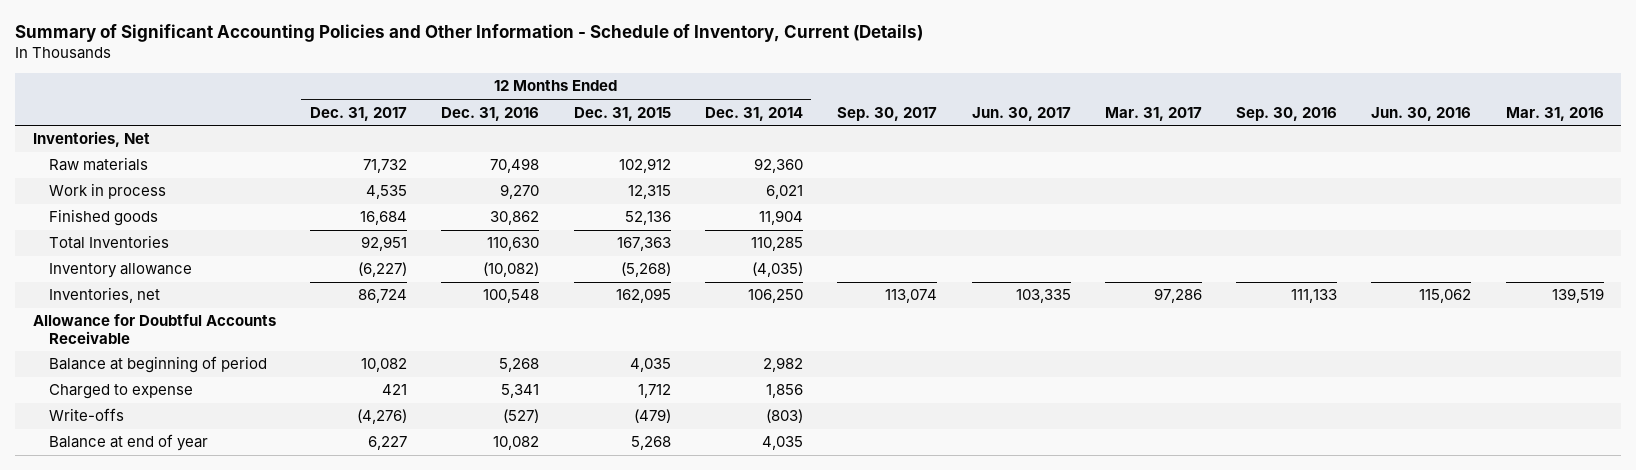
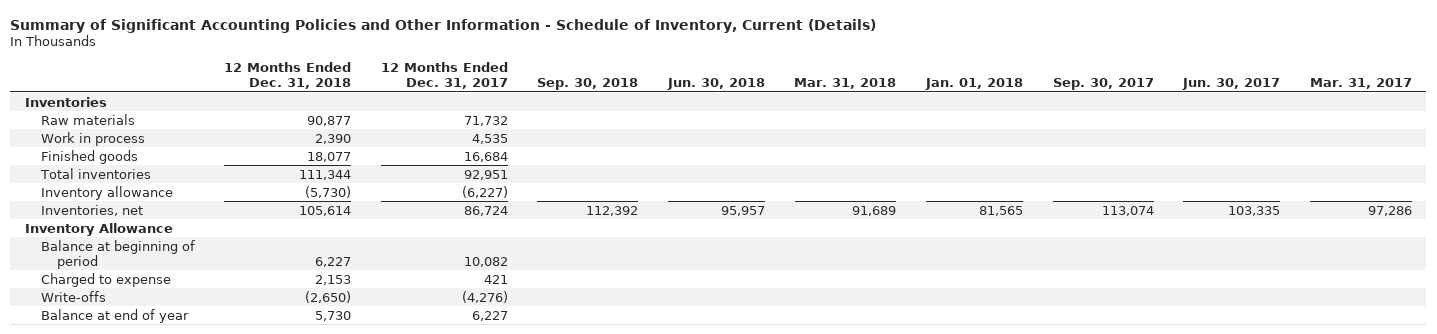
- | 12 Months Ended Dec. 31, 2017 | 12 Months Ended Dec. 31, 2016 | 12 Months Ended Dec. 31, 2015 | 12 Months Ended Dec. 31, 2014 | Sep. 30, 2017 | Jun. 30, 2017 | Mar. 31, 2017 | Sep. 30, 2016 | Jun. 30, 2016 | Mar. 31, 2016
+ | 12 Months Ended Dec. 31, 2018 | 12 Months Ended Dec. 31, 2017 | Sep. 30, 2018 | Jun. 30, 2018 | Mar. 31, 2018 | Jan. 01, 2018 | Sep. 30, 2017 | Jun. 30, 2017 | Mar. 31, 2017
- Inventories, Net
+ Inventories
- Total Inventories | 92,951 | 110,630 | 167,363 | 110,285 | | | | | |
+ Total inventories | 111,344 | 92,951 | | | | | | |
- Allowance for Doubtful Accounts Receivable
+ Inventory Allowance

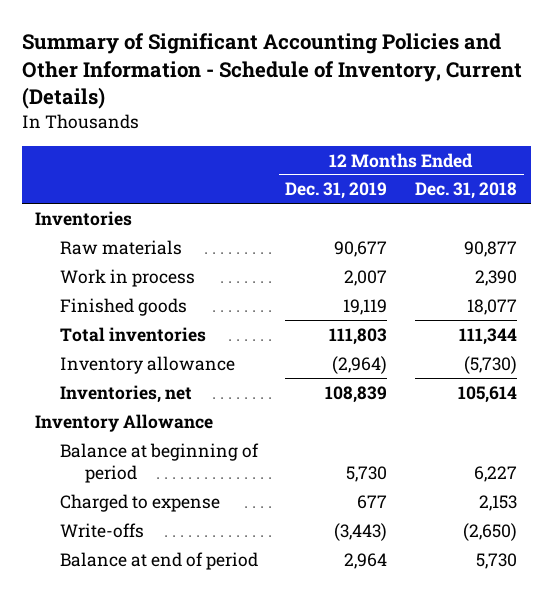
- | 12 Months Ended Dec. 31, 2018 | 12 Months Ended Dec. 31, 2017 | Sep. 30, 2018 | Jun. 30, 2018 | Mar. 31, 2018 | Jan. 01, 2018 | Sep. 30, 2017 | Jun. 30, 2017 | Mar. 31, 2017
+ | 12 Months Ended Dec. 31, 2019 | 12 Months Ended Dec. 31, 2018
- Balance at end of year | 5,730 | 6,227 | | | | | | |
+ Balance at end of period | 2,964 | 5,730

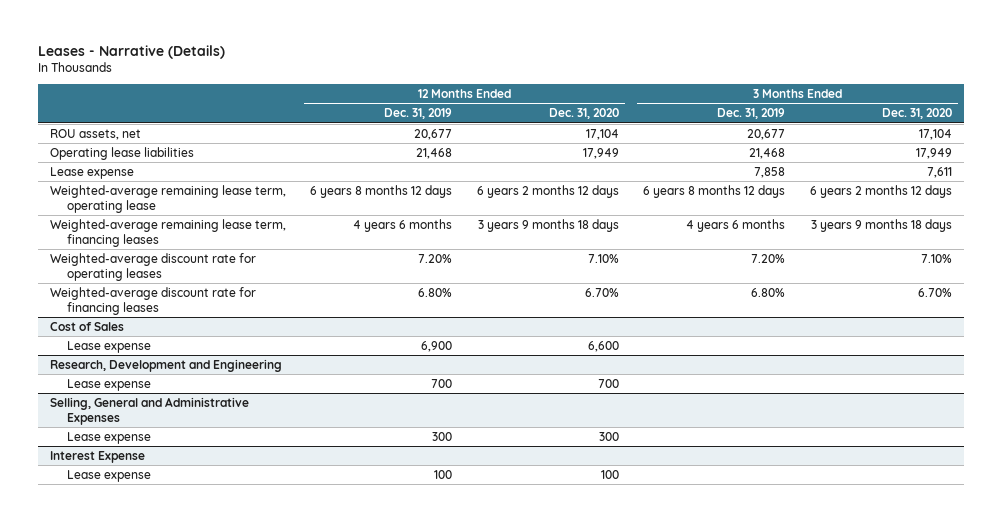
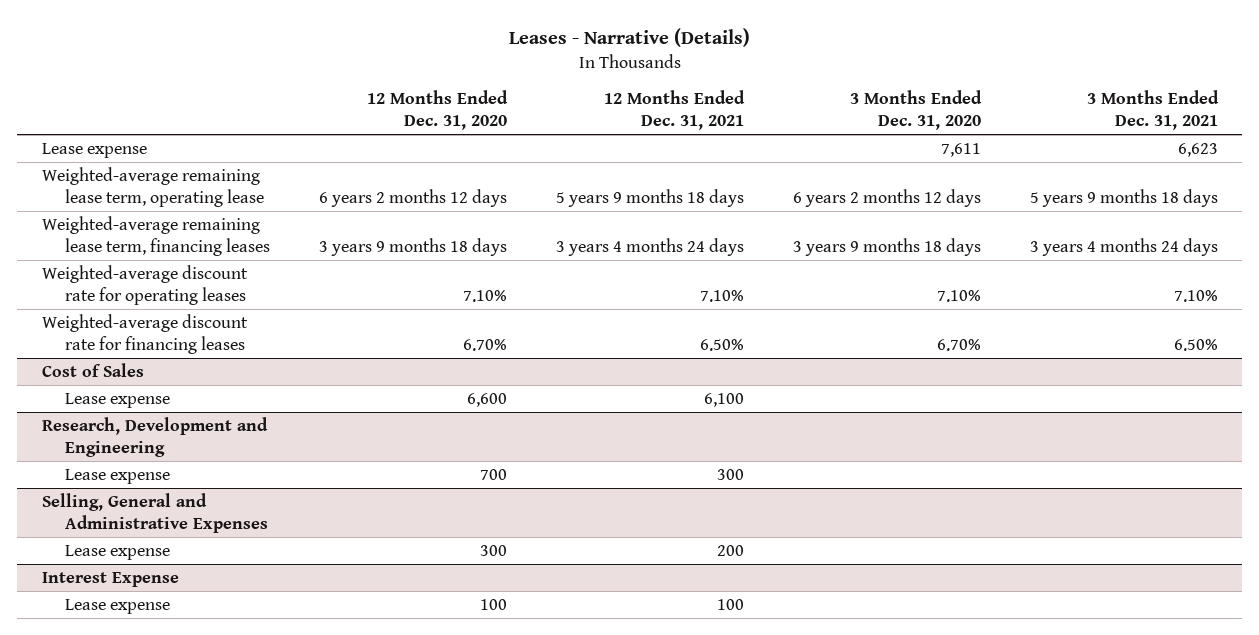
- | 12 Months Ended Dec. 31, 2019 | 12 Months Ended Dec. 31, 2020 | 3 Months Ended Dec. 31, 2019 | 3 Months Ended Dec. 31, 2020
+ | 12 Months Ended Dec. 31, 2020 | 12 Months Ended Dec. 31, 2021 | 3 Months Ended Dec. 31, 2020 | 3 Months Ended Dec. 31, 2021
- ROU assets, net | 20,677 | 17,104 | 20,677 | 17,104
- Operating lease liabilities | 21,468 | 17,949 | 21,468 | 17,949

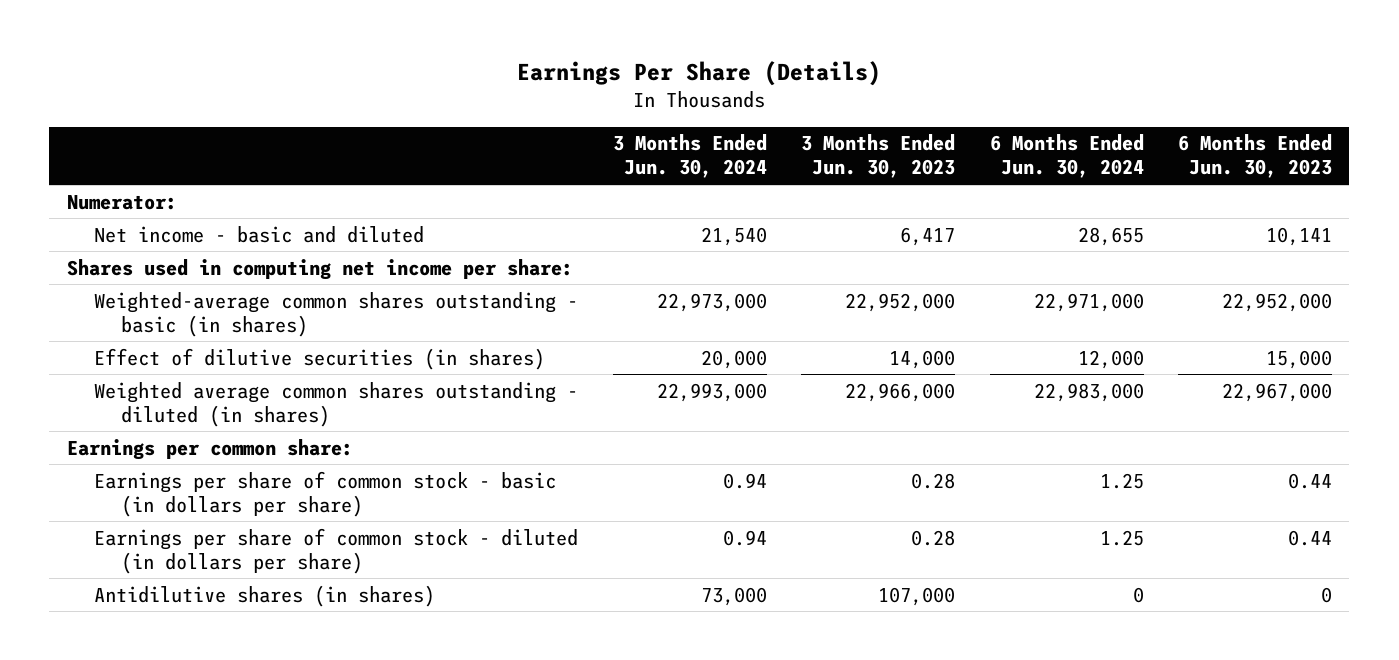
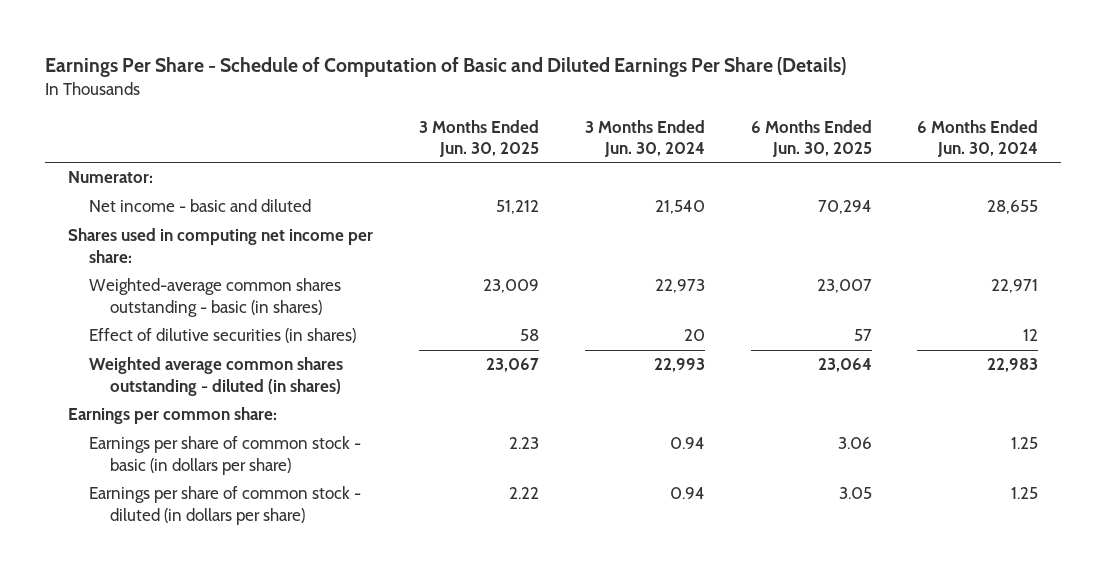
- Earnings Per Share (Details)
+ Earnings Per Share - Schedule of Computation of Basic and Diluted Earnings Per Share (Details)
- | 3 Months Ended Jun. 30, 2024 | 3 Months Ended Jun. 30, 2023 | 6 Months Ended Jun. 30, 2024 | 6 Months Ended Jun. 30, 2023
+ | 3 Months Ended Jun. 30, 2025 | 3 Months Ended Jun. 30, 2024 | 6 Months Ended Jun. 30, 2025 | 6 Months Ended Jun. 30, 2024
- Weighted-average common shares outstanding - basic (in shares) | 22,973,000 | 22,952,000 | 22,971,000 | 22,952,000
- Effect of dilutive securities (in shares) | 20,000 | 14,000 | 12,000 | 15,000
- Weighted average common shares outstanding - diluted (in shares) | 22,993,000 | 22,966,000 | 22,983,000 | 22,967,000
+ Weighted-average common shares outstanding - basic (in shares) | 23,009 | 22,973 | 23,007 | 22,971
+ Effect of dilutive securities (in shares) | 58 | 20 | 57 | 12
+ Weighted average common shares outstanding - diluted (in shares) | 23,067 | 22,993 | 23,064 | 22,983
- Antidilutive shares (in shares) | 73,000 | 107,000 | 0 | 0

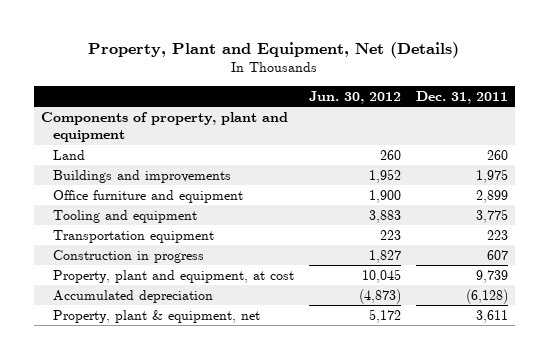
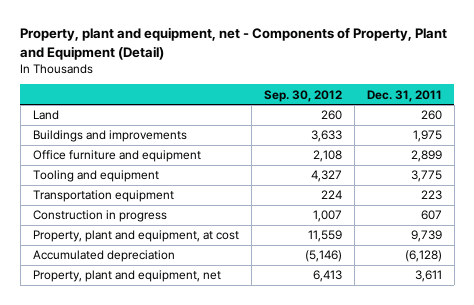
- Property, Plant and Equipment, Net (Details)
+ Property, plant and equipment, net - Components of Property, Plant and Equipment (Detail)
- | Jun. 30, 2012 | Dec. 31, 2011
+ | Sep. 30, 2012 | Dec. 31, 2011
- Components of property, plant and equipment
- Property, plant & equipment, net | 5,172 | 3,611
+ Property, plant and equipment, net | 6,413 | 3,611

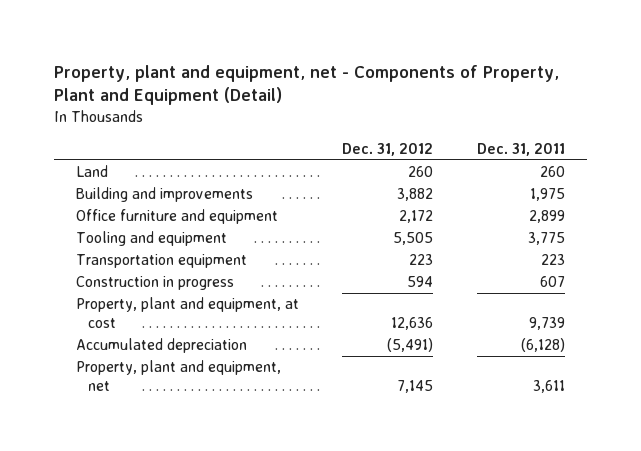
- | Sep. 30, 2012 | Dec. 31, 2011
+ | Dec. 31, 2012 | Dec. 31, 2011
- Buildings and improvements | 3,633 | 1,975
+ Building and improvements | 3,882 | 1,975

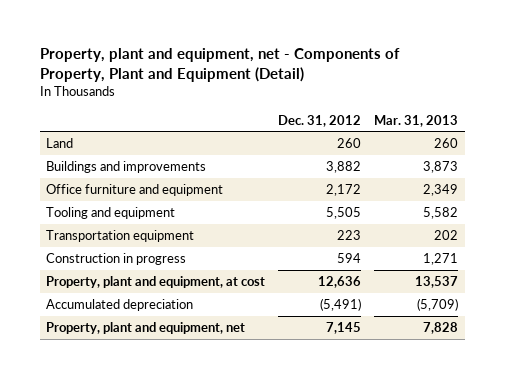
- | Dec. 31, 2012 | Dec. 31, 2011
+ | Dec. 31, 2012 | Mar. 31, 2013
- Building and improvements | 3,882 | 1,975
+ Buildings and improvements | 3,882 | 3,873

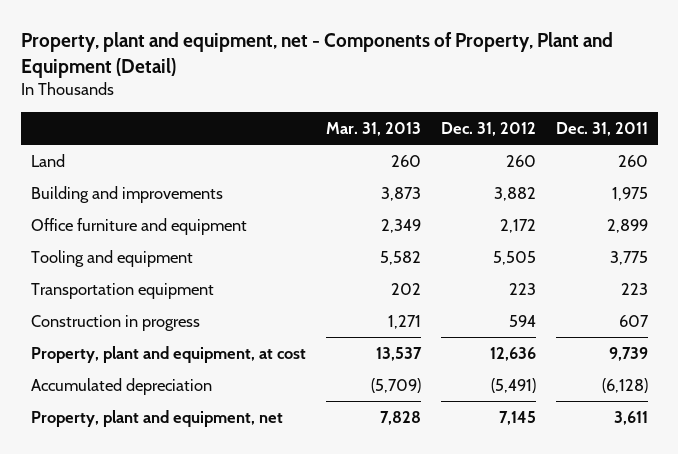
- | Dec. 31, 2012 | Mar. 31, 2013
+ | Mar. 31, 2013 | Dec. 31, 2012 | Dec. 31, 2011
- Buildings and improvements | 3,882 | 3,873
+ Building and improvements | 3,873 | 3,882 | 1,975

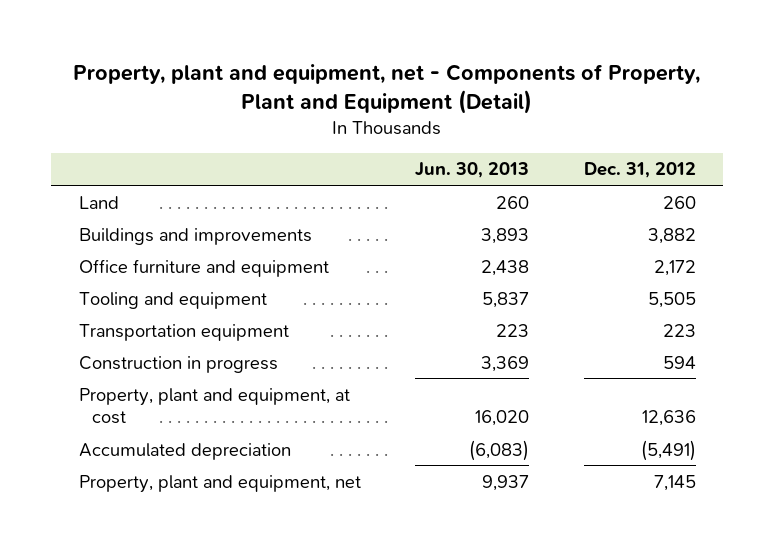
- | Mar. 31, 2013 | Dec. 31, 2012 | Dec. 31, 2011
+ | Jun. 30, 2013 | Dec. 31, 2012
- Building and improvements | 3,873 | 3,882 | 1,975
+ Buildings and improvements | 3,893 | 3,882

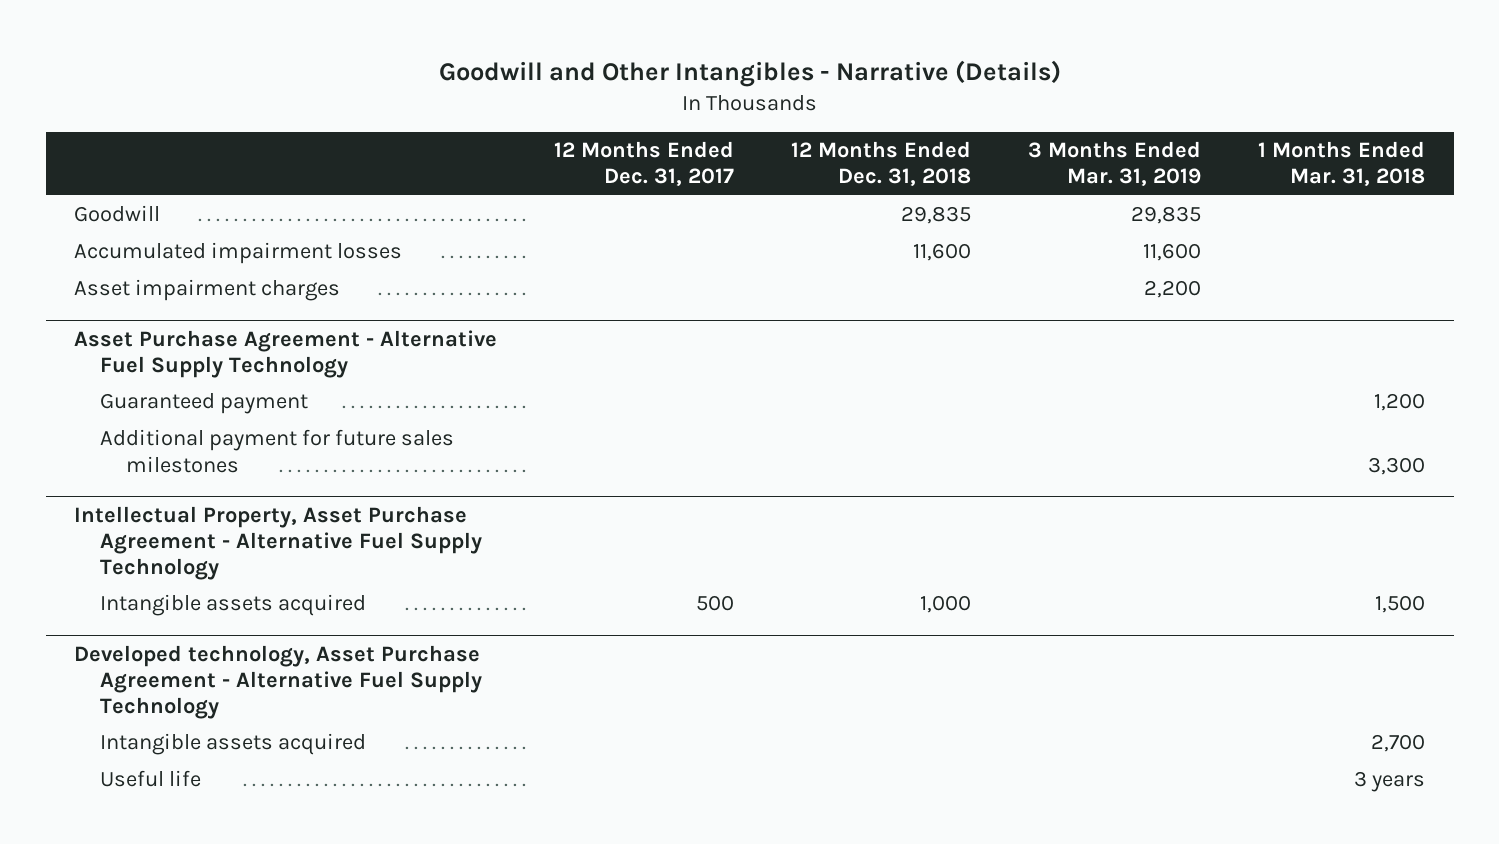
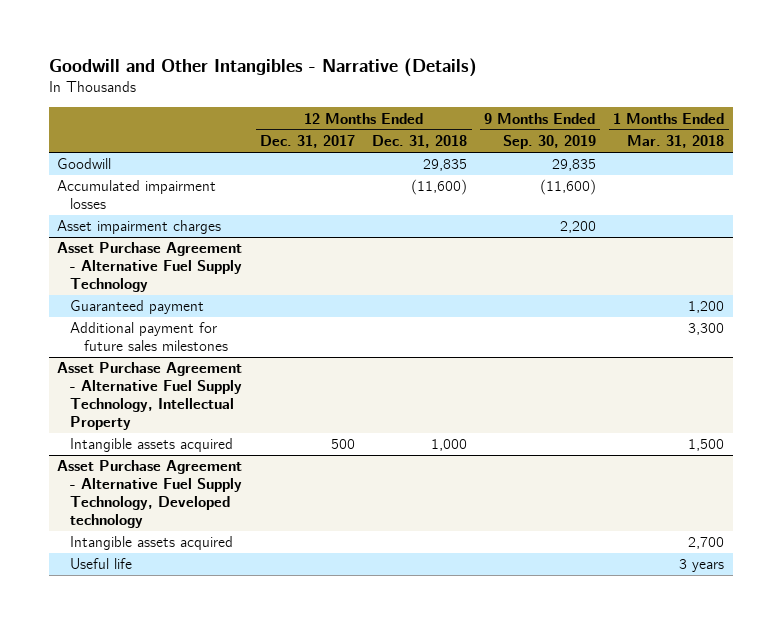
- | 12 Months Ended Dec. 31, 2017 | 12 Months Ended Dec. 31, 2018 | 3 Months Ended Mar. 31, 2019 | 1 Months Ended Mar. 31, 2018
+ | 12 Months Ended Dec. 31, 2017 | 12 Months Ended Dec. 31, 2018 | 9 Months Ended Sep. 30, 2019 | 1 Months Ended Mar. 31, 2018
- Accumulated impairment losses | | 11,600 | 11,600 |
+ Accumulated impairment losses | | (11,600) | (11,600) |
- Intellectual Property, Asset Purchase Agreement - Alternative Fuel Supply Technology
+ Asset Purchase Agreement - Alternative Fuel Supply Technology, Intellectual Property
- Developed technology, Asset Purchase Agreement - Alternative Fuel Supply Technology
+ Asset Purchase Agreement - Alternative Fuel Supply Technology, Developed technology

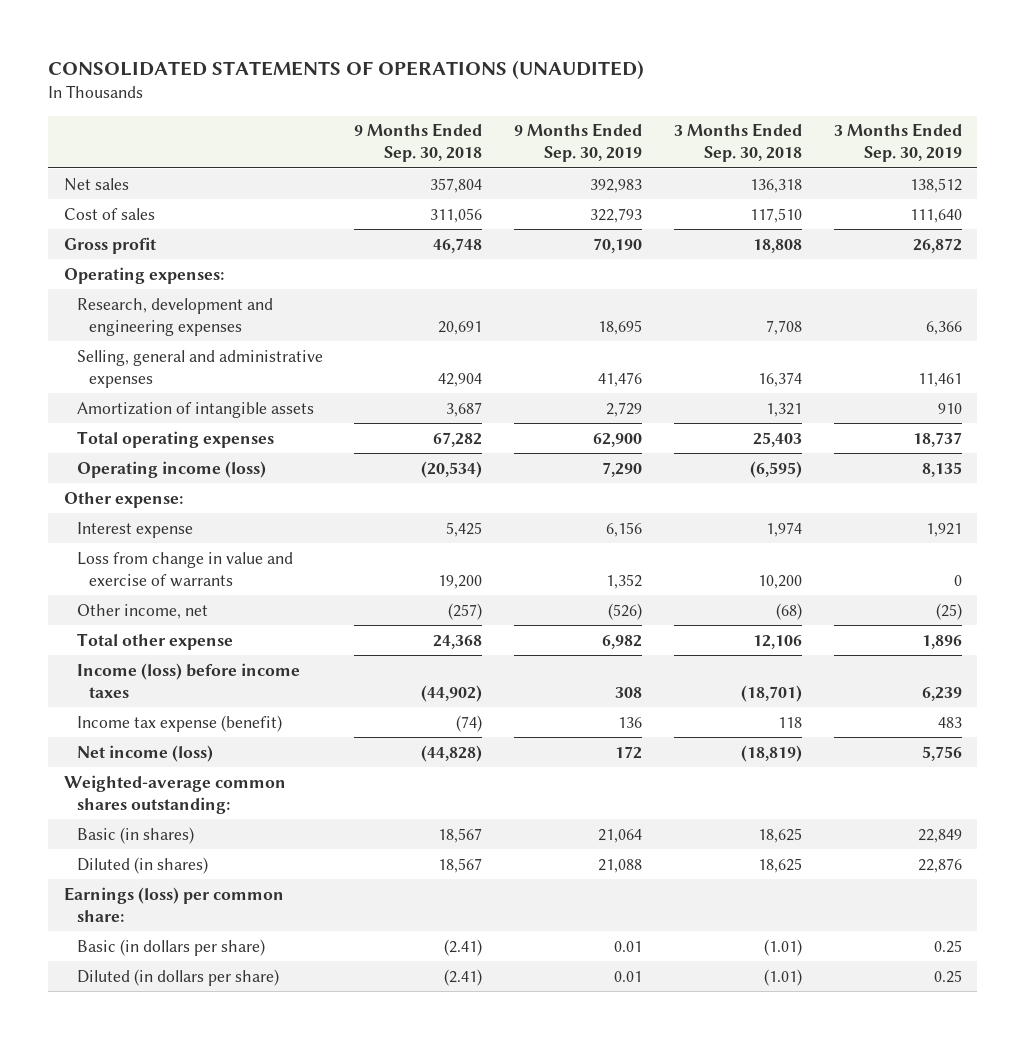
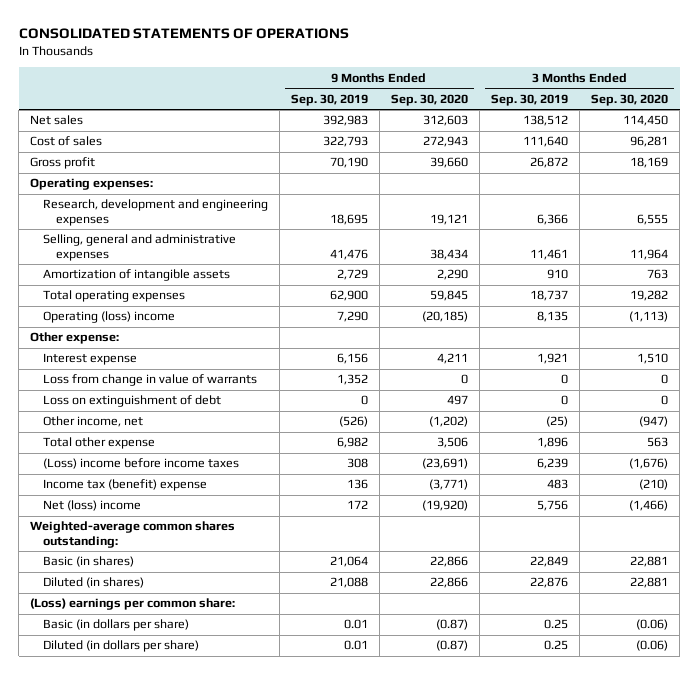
- CONSOLIDATED STATEMENTS OF OPERATIONS (UNAUDITED)
+ CONSOLIDATED STATEMENTS OF OPERATIONS
- | 9 Months Ended Sep. 30, 2018 | 9 Months Ended Sep. 30, 2019 | 3 Months Ended Sep. 30, 2018 | 3 Months Ended Sep. 30, 2019
+ | 9 Months Ended Sep. 30, 2019 | 9 Months Ended Sep. 30, 2020 | 3 Months Ended Sep. 30, 2019 | 3 Months Ended Sep. 30, 2020
- Operating income (loss) | (20,534) | 7,290 | (6,595) | 8,135
+ Operating (loss) income | 7,290 | (20,185) | 8,135 | (1,113)
- Loss from change in value and exercise of warrants | 19,200 | 1,352 | 10,200 | 0
+ Loss from change in value of warrants | 1,352 | 0 | 0 | 0
+ Loss on extinguishment of debt | 0 | 497 | 0 | 0
- Income (loss) before income taxes | (44,902) | 308 | (18,701) | 6,239
- Income tax expense (benefit) | (74) | 136 | 118 | 483
- Net income (loss) | (44,828) | 172 | (18,819) | 5,756
+ (Loss) income before income taxes | 308 | (23,691) | 6,239 | (1,676)
+ Income tax (benefit) expense | 136 | (3,771) | 483 | (210)
+ Net (loss) income | 172 | (19,920) | 5,756 | (1,466)
- Earnings (loss) per common share:
+ (Loss) earnings per common share:

